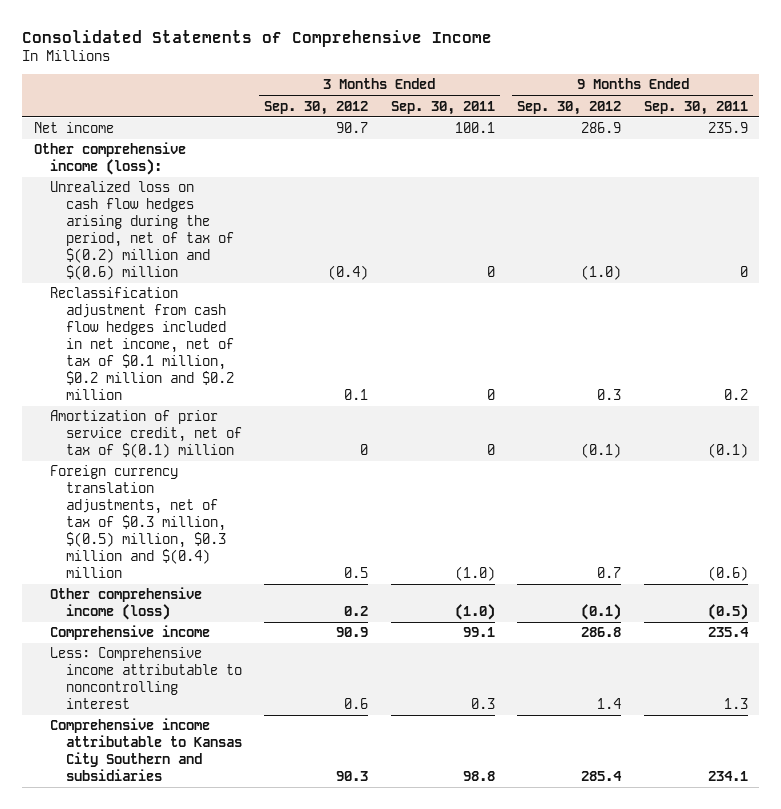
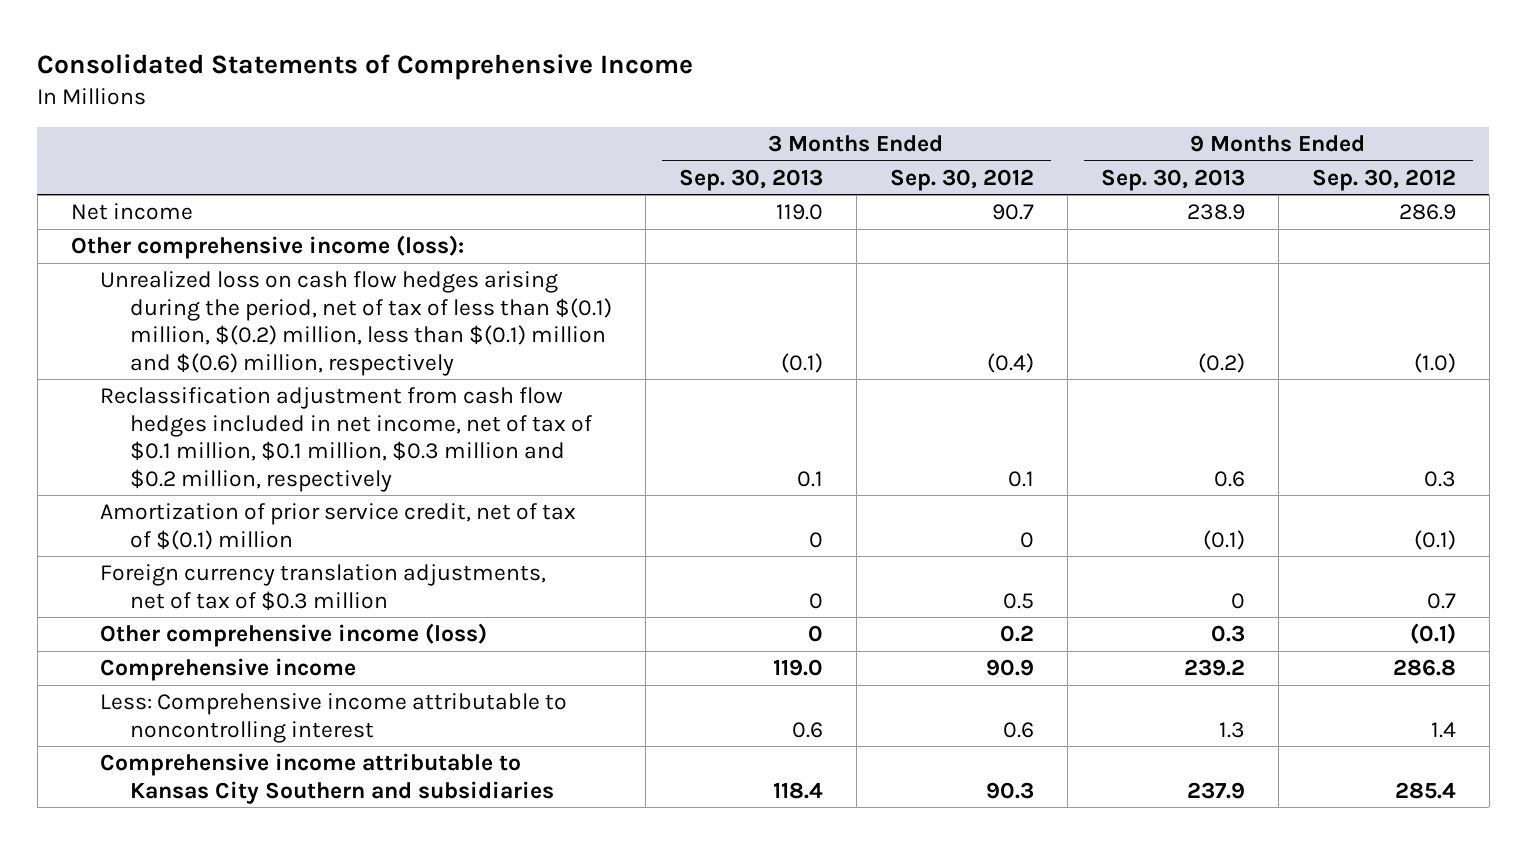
- | 3 Months Ended Sep. 30, 2012 | 3 Months Ended Sep. 30, 2011 | 9 Months Ended Sep. 30, 2012 | 9 Months Ended Sep. 30, 2011
+ | 3 Months Ended Sep. 30, 2013 | 3 Months Ended Sep. 30, 2012 | 9 Months Ended Sep. 30, 2013 | 9 Months Ended Sep. 30, 2012
- Unrealized loss on cash flow hedges arising during the period, net of tax of $(0.2) million and $(0.6) million | (0.4) | 0 | (1.0) | 0
- Reclassification adjustment from cash flow hedges included in net income, net of tax of $0.1 million, $0.2 million and $0.2 million | 0.1 | 0 | 0.3 | 0.2
+ Unrealized loss on cash flow hedges arising during the period, net of tax of less than $(0.1) million, $(0.2) million, less than $(0.1) million and $(0.6) million, respectively | (0.1) | (0.4) | (0.2) | (1.0)
+ Reclassification adjustment from cash flow hedges included in net income, net of tax of $0.1 million, $0.1 million, $0.3 million and $0.2 million, respectively | 0.1 | 0.1 | 0.6 | 0.3
- Foreign currency translation adjustments, net of tax of $0.3 million, $(0.5) million, $0.3 million and $(0.4) million | 0.5 | (1.0) | 0.7 | (0.6)
+ Foreign currency translation adjustments, net of tax of $0.3 million | 0 | 0.5 | 0 | 0.7

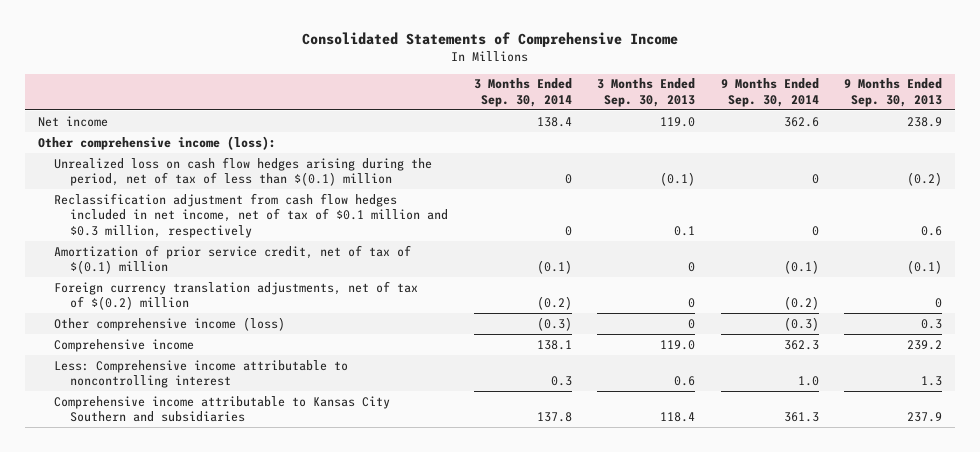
- | 3 Months Ended Sep. 30, 2013 | 3 Months Ended Sep. 30, 2012 | 9 Months Ended Sep. 30, 2013 | 9 Months Ended Sep. 30, 2012
+ | 3 Months Ended Sep. 30, 2014 | 3 Months Ended Sep. 30, 2013 | 9 Months Ended Sep. 30, 2014 | 9 Months Ended Sep. 30, 2013
- Unrealized loss on cash flow hedges arising during the period, net of tax of less than $(0.1) million, $(0.2) million, less than $(0.1) million and $(0.6) million, respectively | (0.1) | (0.4) | (0.2) | (1.0)
- Reclassification adjustment from cash flow hedges included in net income, net of tax of $0.1 million, $0.1 million, $0.3 million and $0.2 million, respectively | 0.1 | 0.1 | 0.6 | 0.3
+ Unrealized loss on cash flow hedges arising during the period, net of tax of less than $(0.1) million | 0 | (0.1) | 0 | (0.2)
+ Reclassification adjustment from cash flow hedges included in net income, net of tax of $0.1 million and $0.3 million, respectively | 0 | 0.1 | 0 | 0.6
- Foreign currency translation adjustments, net of tax of $0.3 million | 0 | 0.5 | 0 | 0.7
+ Foreign currency translation adjustments, net of tax of $(0.2) million | (0.2) | 0 | (0.2) | 0

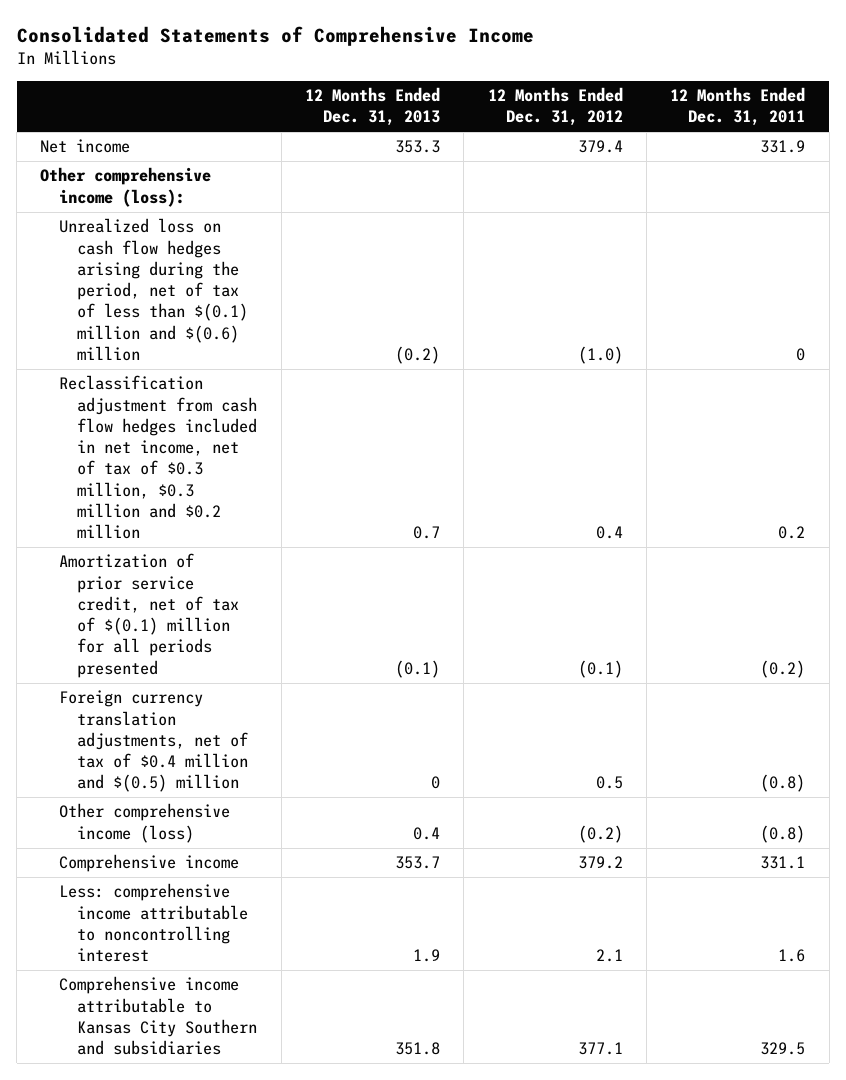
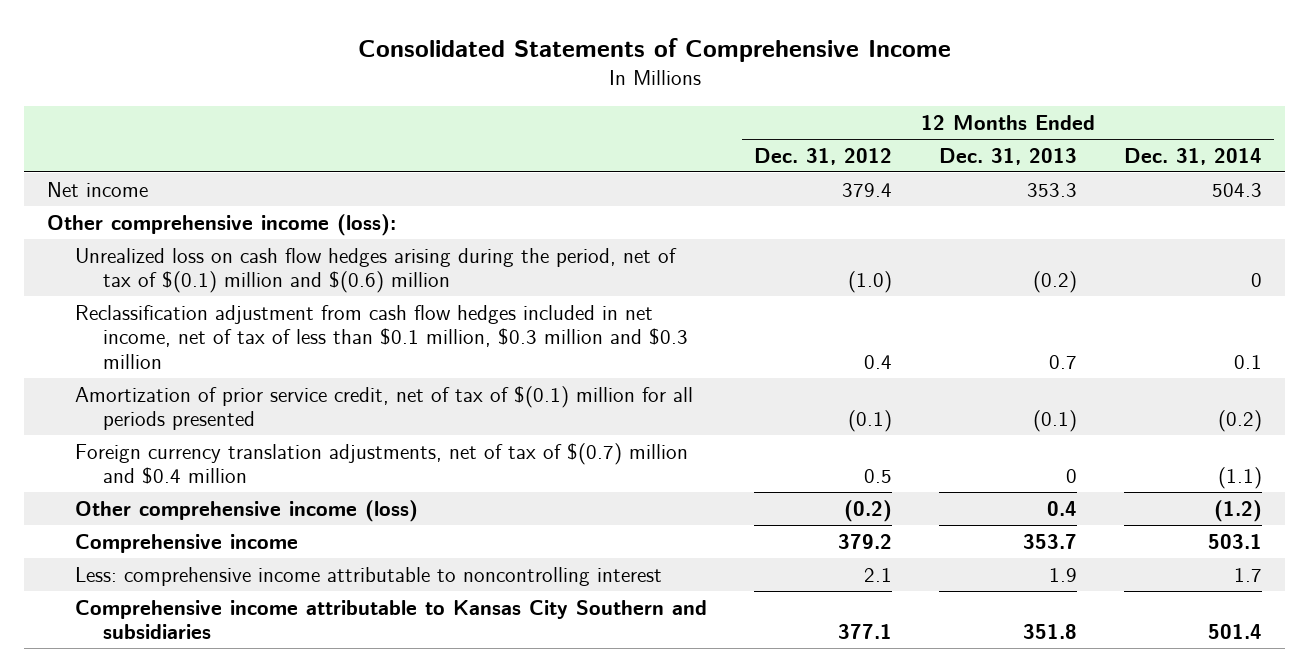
- | 12 Months Ended Dec. 31, 2013 | 12 Months Ended Dec. 31, 2012 | 12 Months Ended Dec. 31, 2011
+ | 12 Months Ended Dec. 31, 2012 | 12 Months Ended Dec. 31, 2013 | 12 Months Ended Dec. 31, 2014
- Unrealized loss on cash flow hedges arising during the period, net of tax of less than $(0.1) million and $(0.6) million | (0.2) | (1.0) | 0
- Reclassification adjustment from cash flow hedges included in net income, net of tax of $0.3 million, $0.3 million and $0.2 million | 0.7 | 0.4 | 0.2
+ Unrealized loss on cash flow hedges arising during the period, net of tax of $(0.1) million and $(0.6) million | (1.0) | (0.2) | 0
+ Reclassification adjustment from cash flow hedges included in net income, net of tax of less than $0.1 million, $0.3 million and $0.3 million | 0.4 | 0.7 | 0.1
- Foreign currency translation adjustments, net of tax of $0.4 million and $(0.5) million | 0 | 0.5 | (0.8)
+ Foreign currency translation adjustments, net of tax of $(0.7) million and $0.4 million | 0.5 | 0 | (1.1)

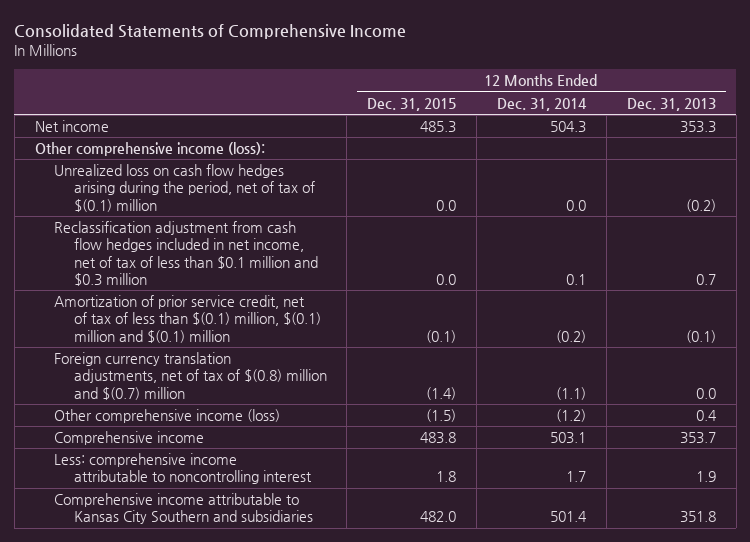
- | 12 Months Ended Dec. 31, 2012 | 12 Months Ended Dec. 31, 2013 | 12 Months Ended Dec. 31, 2014
+ | 12 Months Ended Dec. 31, 2015 | 12 Months Ended Dec. 31, 2014 | 12 Months Ended Dec. 31, 2013
- Unrealized loss on cash flow hedges arising during the period, net of tax of $(0.1) million and $(0.6) million | (1.0) | (0.2) | 0
- Reclassification adjustment from cash flow hedges included in net income, net of tax of less than $0.1 million, $0.3 million and $0.3 million | 0.4 | 0.7 | 0.1
- Amortization of prior service credit, net of tax of $(0.1) million for all periods presented | (0.1) | (0.1) | (0.2)
- Foreign currency translation adjustments, net of tax of $(0.7) million and $0.4 million | 0.5 | 0 | (1.1)
+ Unrealized loss on cash flow hedges arising during the period, net of tax of $(0.1) million | 0.0 | 0.0 | (0.2)
+ Reclassification adjustment from cash flow hedges included in net income, net of tax of less than $0.1 million and $0.3 million | 0.0 | 0.1 | 0.7
+ Amortization of prior service credit, net of tax of less than $(0.1) million, $(0.1) million and $(0.1) million | (0.1) | (0.2) | (0.1)
+ Foreign currency translation adjustments, net of tax of $(0.8) million and $(0.7) million | (1.4) | (1.1) | 0.0

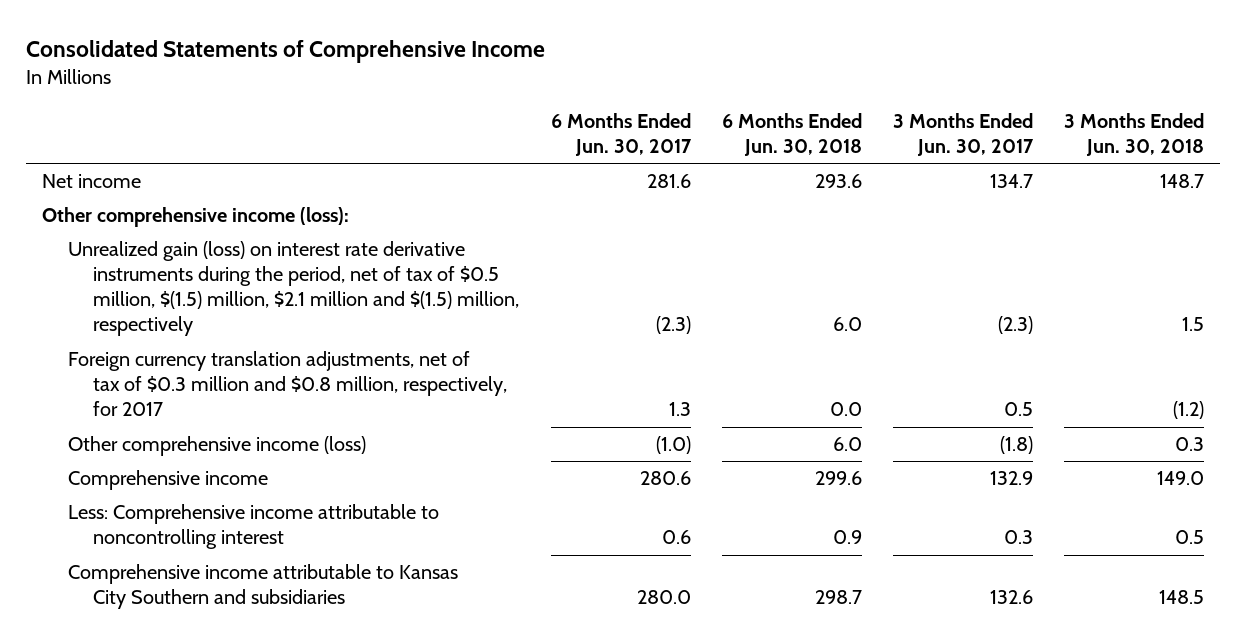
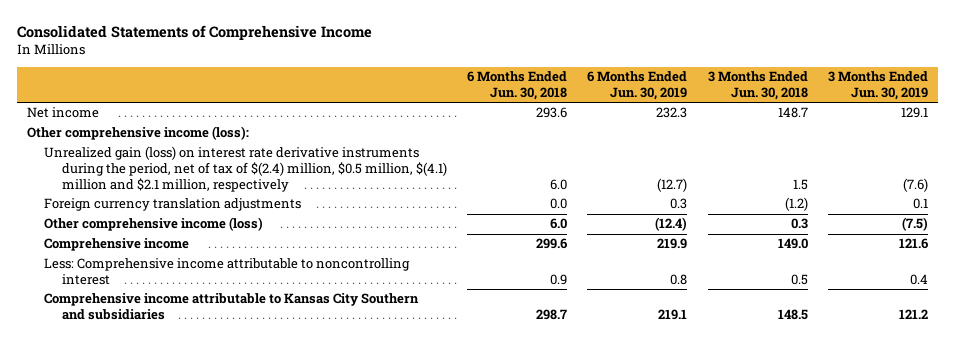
- | 6 Months Ended Jun. 30, 2017 | 6 Months Ended Jun. 30, 2018 | 3 Months Ended Jun. 30, 2017 | 3 Months Ended Jun. 30, 2018
+ | 6 Months Ended Jun. 30, 2018 | 6 Months Ended Jun. 30, 2019 | 3 Months Ended Jun. 30, 2018 | 3 Months Ended Jun. 30, 2019
- Unrealized gain (loss) on interest rate derivative instruments during the period, net of tax of $0.5 million, $(1.5) million, $2.1 million and $(1.5) million, respectively | (2.3) | 6.0 | (2.3) | 1.5
- Foreign currency translation adjustments, net of tax of $0.3 million and $0.8 million, respectively, for 2017 | 1.3 | 0.0 | 0.5 | (1.2)
+ Unrealized gain (loss) on interest rate derivative instruments during the period, net of tax of $(2.4) million, $0.5 million, $(4.1) million and $2.1 million, respectively | 6.0 | (12.7) | 1.5 | (7.6)
+ Foreign currency translation adjustments | 0.0 | 0.3 | (1.2) | 0.1

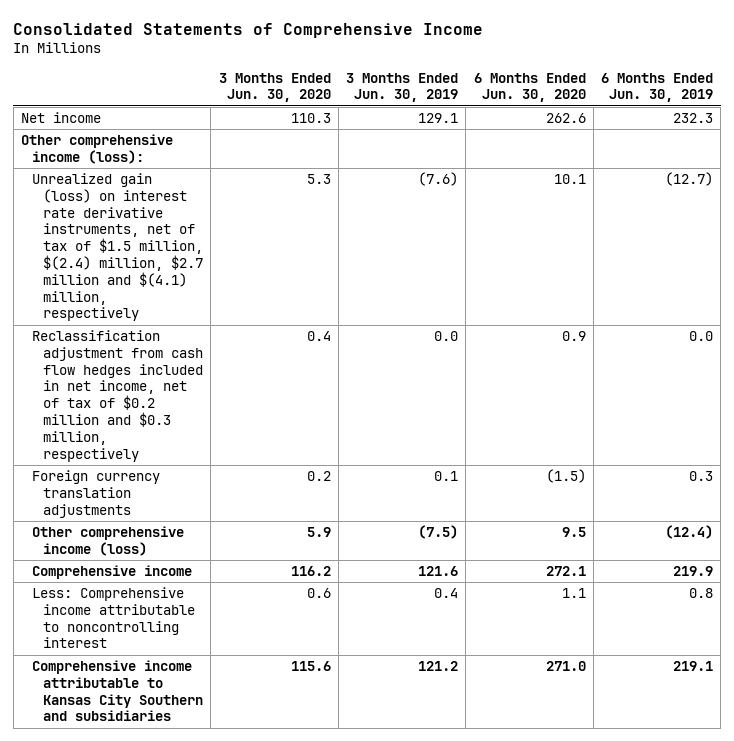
- | 6 Months Ended Jun. 30, 2018 | 6 Months Ended Jun. 30, 2019 | 3 Months Ended Jun. 30, 2018 | 3 Months Ended Jun. 30, 2019
+ | 3 Months Ended Jun. 30, 2020 | 3 Months Ended Jun. 30, 2019 | 6 Months Ended Jun. 30, 2020 | 6 Months Ended Jun. 30, 2019
- Unrealized gain (loss) on interest rate derivative instruments during the period, net of tax of $(2.4) million, $0.5 million, $(4.1) million and $2.1 million, respectively | 6.0 | (12.7) | 1.5 | (7.6)
+ Unrealized gain (loss) on interest rate derivative instruments, net of tax of $1.5 million, $(2.4) million, $2.7 million and $(4.1) million, respectively | 5.3 | (7.6) | 10.1 | (12.7)
+ Reclassification adjustment from cash flow hedges included in net income, net of tax of $0.2 million and $0.3 million, respectively | 0.4 | 0.0 | 0.9 | 0.0

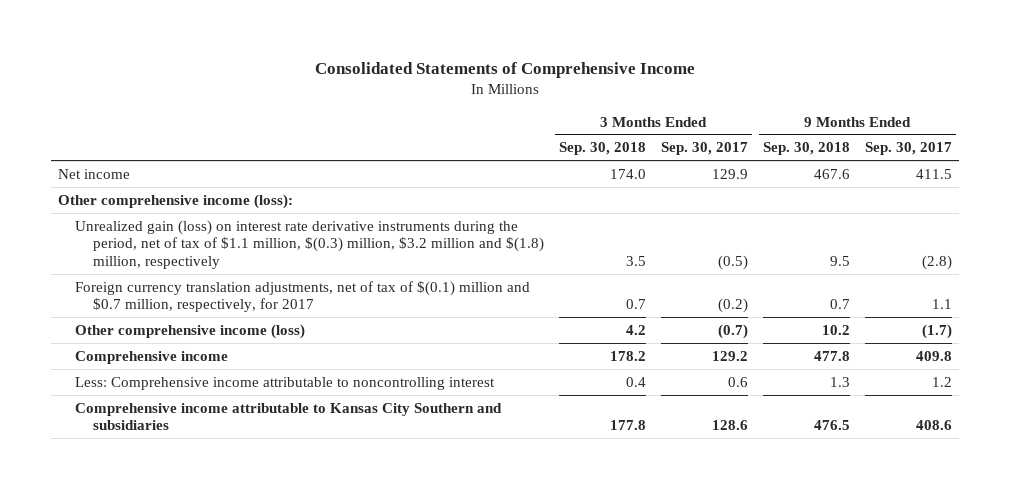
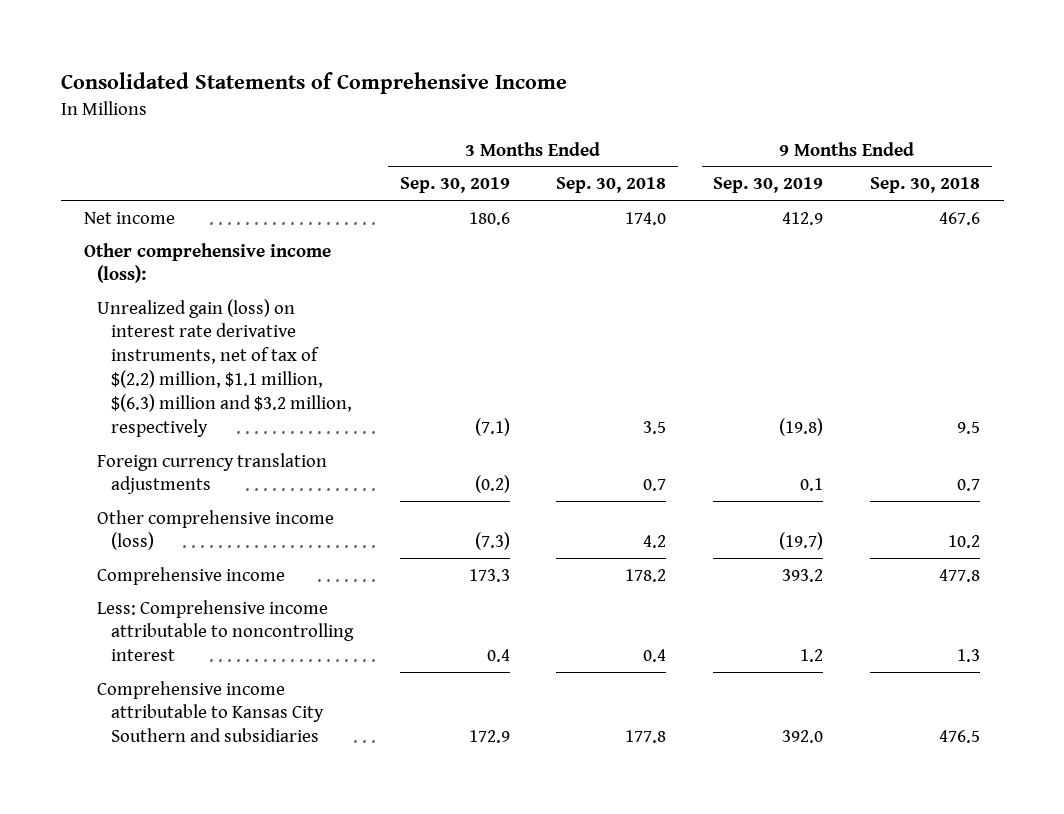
- | 3 Months Ended Sep. 30, 2018 | 3 Months Ended Sep. 30, 2017 | 9 Months Ended Sep. 30, 2018 | 9 Months Ended Sep. 30, 2017
+ | 3 Months Ended Sep. 30, 2019 | 3 Months Ended Sep. 30, 2018 | 9 Months Ended Sep. 30, 2019 | 9 Months Ended Sep. 30, 2018
- Unrealized gain (loss) on interest rate derivative instruments during the period, net of tax of $1.1 million, $(0.3) million, $3.2 million and $(1.8) million, respectively | 3.5 | (0.5) | 9.5 | (2.8)
- Foreign currency translation adjustments, net of tax of $(0.1) million and $0.7 million, respectively, for 2017 | 0.7 | (0.2) | 0.7 | 1.1
+ Unrealized gain (loss) on interest rate derivative instruments, net of tax of $(2.2) million, $1.1 million, $(6.3) million and $3.2 million, respectively | (7.1) | 3.5 | (19.8) | 9.5
+ Foreign currency translation adjustments | (0.2) | 0.7 | 0.1 | 0.7

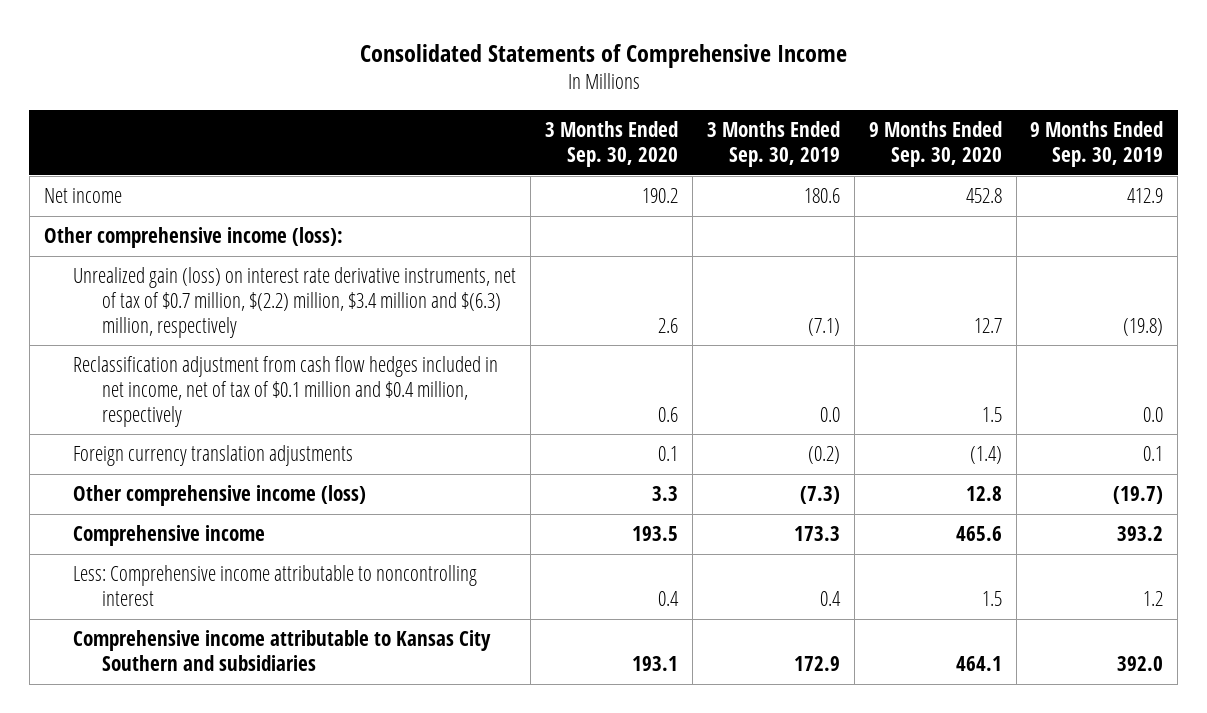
- | 3 Months Ended Sep. 30, 2019 | 3 Months Ended Sep. 30, 2018 | 9 Months Ended Sep. 30, 2019 | 9 Months Ended Sep. 30, 2018
+ | 3 Months Ended Sep. 30, 2020 | 3 Months Ended Sep. 30, 2019 | 9 Months Ended Sep. 30, 2020 | 9 Months Ended Sep. 30, 2019
- Unrealized gain (loss) on interest rate derivative instruments, net of tax of $(2.2) million, $1.1 million, $(6.3) million and $3.2 million, respectively | (7.1) | 3.5 | (19.8) | 9.5
+ Unrealized gain (loss) on interest rate derivative instruments, net of tax of $0.7 million, $(2.2) million, $3.4 million and $(6.3) million, respectively | 2.6 | (7.1) | 12.7 | (19.8)
+ Reclassification adjustment from cash flow hedges included in net income, net of tax of $0.1 million and $0.4 million, respectively | 0.6 | 0.0 | 1.5 | 0.0

